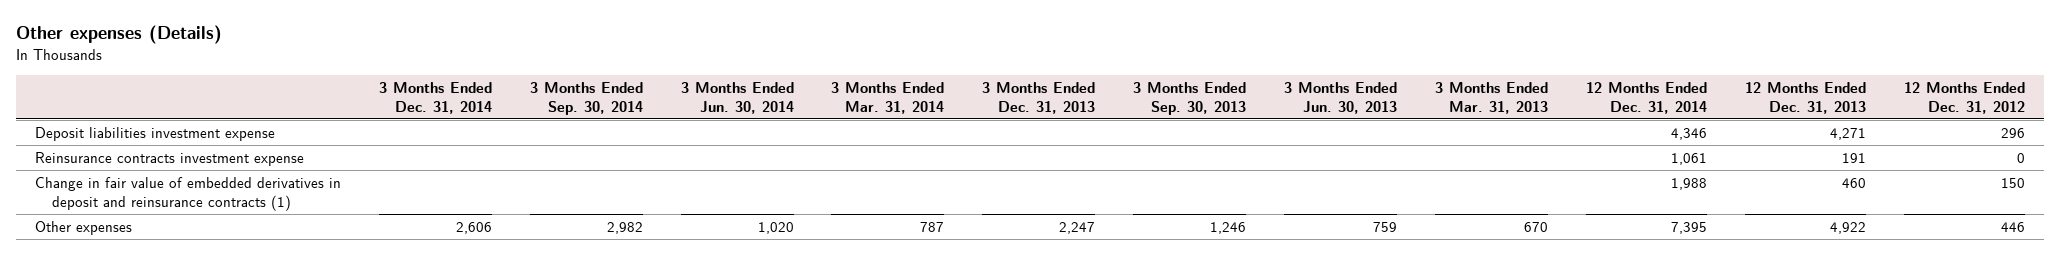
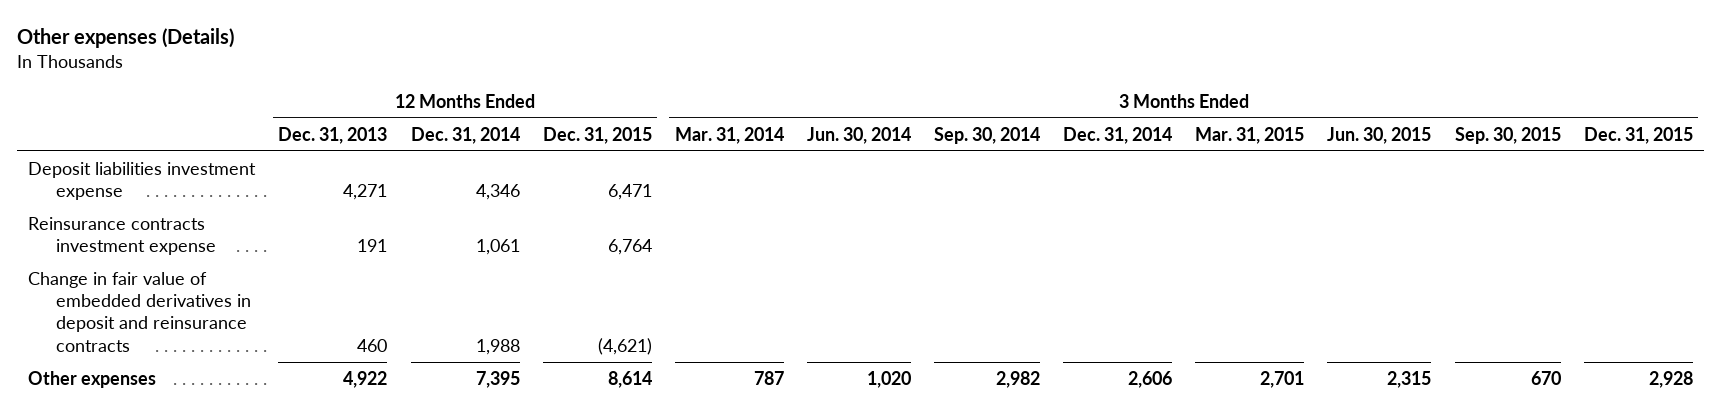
- | 3 Months Ended Dec. 31, 2014 | 3 Months Ended Sep. 30, 2014 | 3 Months Ended Jun. 30, 2014 | 3 Months Ended Mar. 31, 2014 | 3 Months Ended Dec. 31, 2013 | 3 Months Ended Sep. 30, 2013 | 3 Months Ended Jun. 30, 2013 | 3 Months Ended Mar. 31, 2013 | 12 Months Ended Dec. 31, 2014 | 12 Months Ended Dec. 31, 2013 | 12 Months Ended Dec. 31, 2012
+ | 12 Months Ended Dec. 31, 2013 | 12 Months Ended Dec. 31, 2014 | 12 Months Ended Dec. 31, 2015 | 3 Months Ended Mar. 31, 2014 | 3 Months Ended Jun. 30, 2014 | 3 Months Ended Sep. 30, 2014 | 3 Months Ended Dec. 31, 2014 | 3 Months Ended Mar. 31, 2015 | 3 Months Ended Jun. 30, 2015 | 3 Months Ended Sep. 30, 2015 | 3 Months Ended Dec. 31, 2015
- Change in fair value of embedded derivatives in deposit and reinsurance contracts (1) | | | | | | | | | 1,988 | 460 | 150
+ Change in fair value of embedded derivatives in deposit and reinsurance contracts | 460 | 1,988 | (4,621) | | | | | | | |

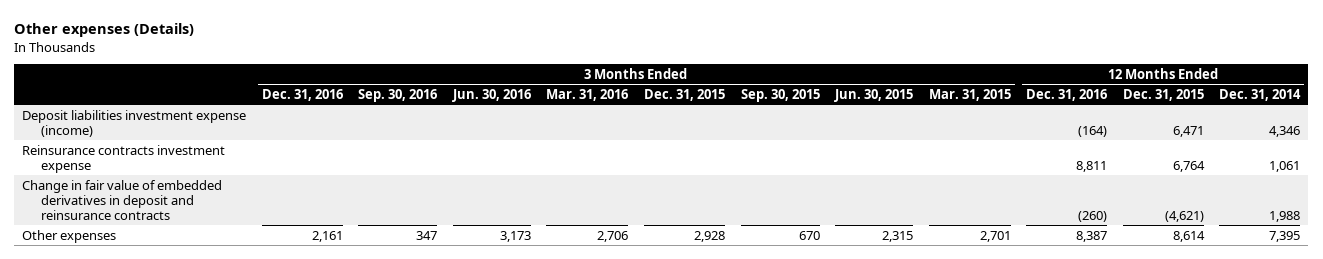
- | 12 Months Ended Dec. 31, 2013 | 12 Months Ended Dec. 31, 2014 | 12 Months Ended Dec. 31, 2015 | 3 Months Ended Mar. 31, 2014 | 3 Months Ended Jun. 30, 2014 | 3 Months Ended Sep. 30, 2014 | 3 Months Ended Dec. 31, 2014 | 3 Months Ended Mar. 31, 2015 | 3 Months Ended Jun. 30, 2015 | 3 Months Ended Sep. 30, 2015 | 3 Months Ended Dec. 31, 2015
+ | 3 Months Ended Dec. 31, 2016 | 3 Months Ended Sep. 30, 2016 | 3 Months Ended Jun. 30, 2016 | 3 Months Ended Mar. 31, 2016 | 3 Months Ended Dec. 31, 2015 | 3 Months Ended Sep. 30, 2015 | 3 Months Ended Jun. 30, 2015 | 3 Months Ended Mar. 31, 2015 | 12 Months Ended Dec. 31, 2016 | 12 Months Ended Dec. 31, 2015 | 12 Months Ended Dec. 31, 2014
- Deposit liabilities investment expense | 4,271 | 4,346 | 6,471 | | | | | | | |
+ Deposit liabilities investment expense (income) | | | | | | | | | (164) | 6,471 | 4,346

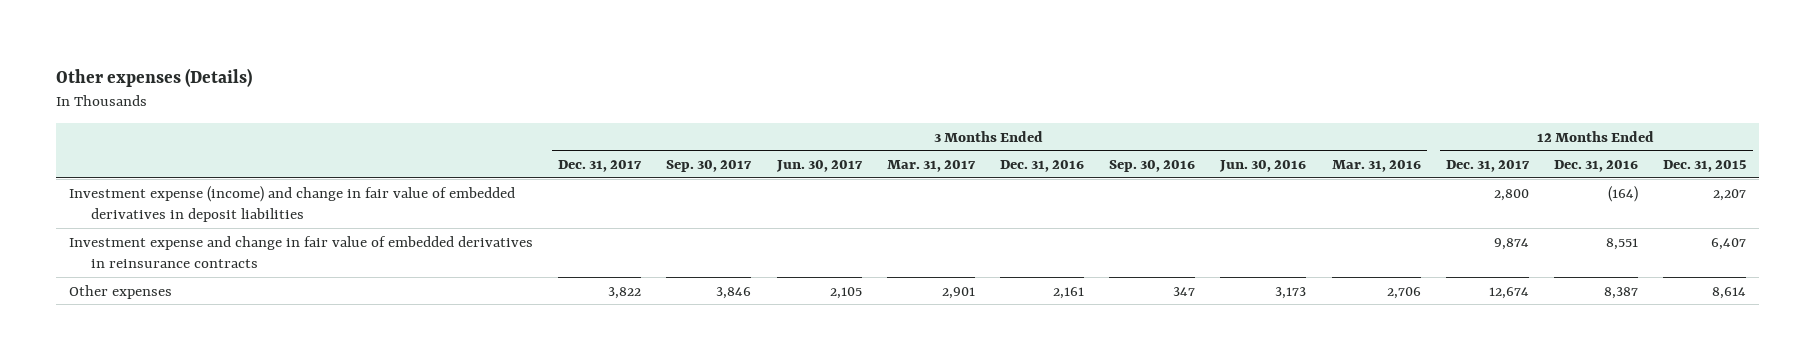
- | 3 Months Ended Dec. 31, 2016 | 3 Months Ended Sep. 30, 2016 | 3 Months Ended Jun. 30, 2016 | 3 Months Ended Mar. 31, 2016 | 3 Months Ended Dec. 31, 2015 | 3 Months Ended Sep. 30, 2015 | 3 Months Ended Jun. 30, 2015 | 3 Months Ended Mar. 31, 2015 | 12 Months Ended Dec. 31, 2016 | 12 Months Ended Dec. 31, 2015 | 12 Months Ended Dec. 31, 2014
+ | 3 Months Ended Dec. 31, 2017 | 3 Months Ended Sep. 30, 2017 | 3 Months Ended Jun. 30, 2017 | 3 Months Ended Mar. 31, 2017 | 3 Months Ended Dec. 31, 2016 | 3 Months Ended Sep. 30, 2016 | 3 Months Ended Jun. 30, 2016 | 3 Months Ended Mar. 31, 2016 | 12 Months Ended Dec. 31, 2017 | 12 Months Ended Dec. 31, 2016 | 12 Months Ended Dec. 31, 2015
- Deposit liabilities investment expense (income) | | | | | | | | | (164) | 6,471 | 4,346
- Reinsurance contracts investment expense | | | | | | | | | 8,811 | 6,764 | 1,061
- Change in fair value of embedded derivatives in deposit and reinsurance contracts | | | | | | | | | (260) | (4,621) | 1,988
+ Investment expense (income) and change in fair value of embedded derivatives in deposit liabilities | | | | | | | | | 2,800 | (164) | 2,207
+ Investment expense and change in fair value of embedded derivatives in reinsurance contracts | | | | | | | | | 9,874 | 8,551 | 6,407

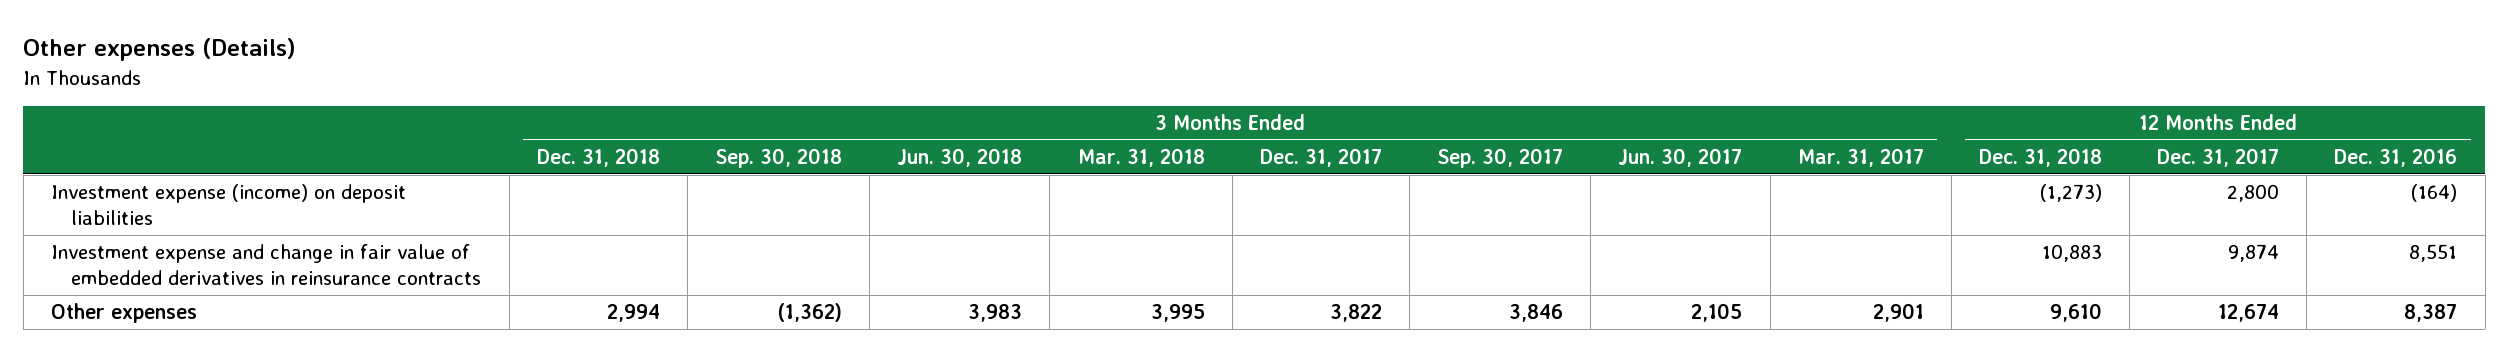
- | 3 Months Ended Dec. 31, 2017 | 3 Months Ended Sep. 30, 2017 | 3 Months Ended Jun. 30, 2017 | 3 Months Ended Mar. 31, 2017 | 3 Months Ended Dec. 31, 2016 | 3 Months Ended Sep. 30, 2016 | 3 Months Ended Jun. 30, 2016 | 3 Months Ended Mar. 31, 2016 | 12 Months Ended Dec. 31, 2017 | 12 Months Ended Dec. 31, 2016 | 12 Months Ended Dec. 31, 2015
+ | 3 Months Ended Dec. 31, 2018 | 3 Months Ended Sep. 30, 2018 | 3 Months Ended Jun. 30, 2018 | 3 Months Ended Mar. 31, 2018 | 3 Months Ended Dec. 31, 2017 | 3 Months Ended Sep. 30, 2017 | 3 Months Ended Jun. 30, 2017 | 3 Months Ended Mar. 31, 2017 | 12 Months Ended Dec. 31, 2018 | 12 Months Ended Dec. 31, 2017 | 12 Months Ended Dec. 31, 2016
- Investment expense (income) and change in fair value of embedded derivatives in deposit liabilities | | | | | | | | | 2,800 | (164) | 2,207
+ Investment expense (income) on deposit liabilities | | | | | | | | | (1,273) | 2,800 | (164)

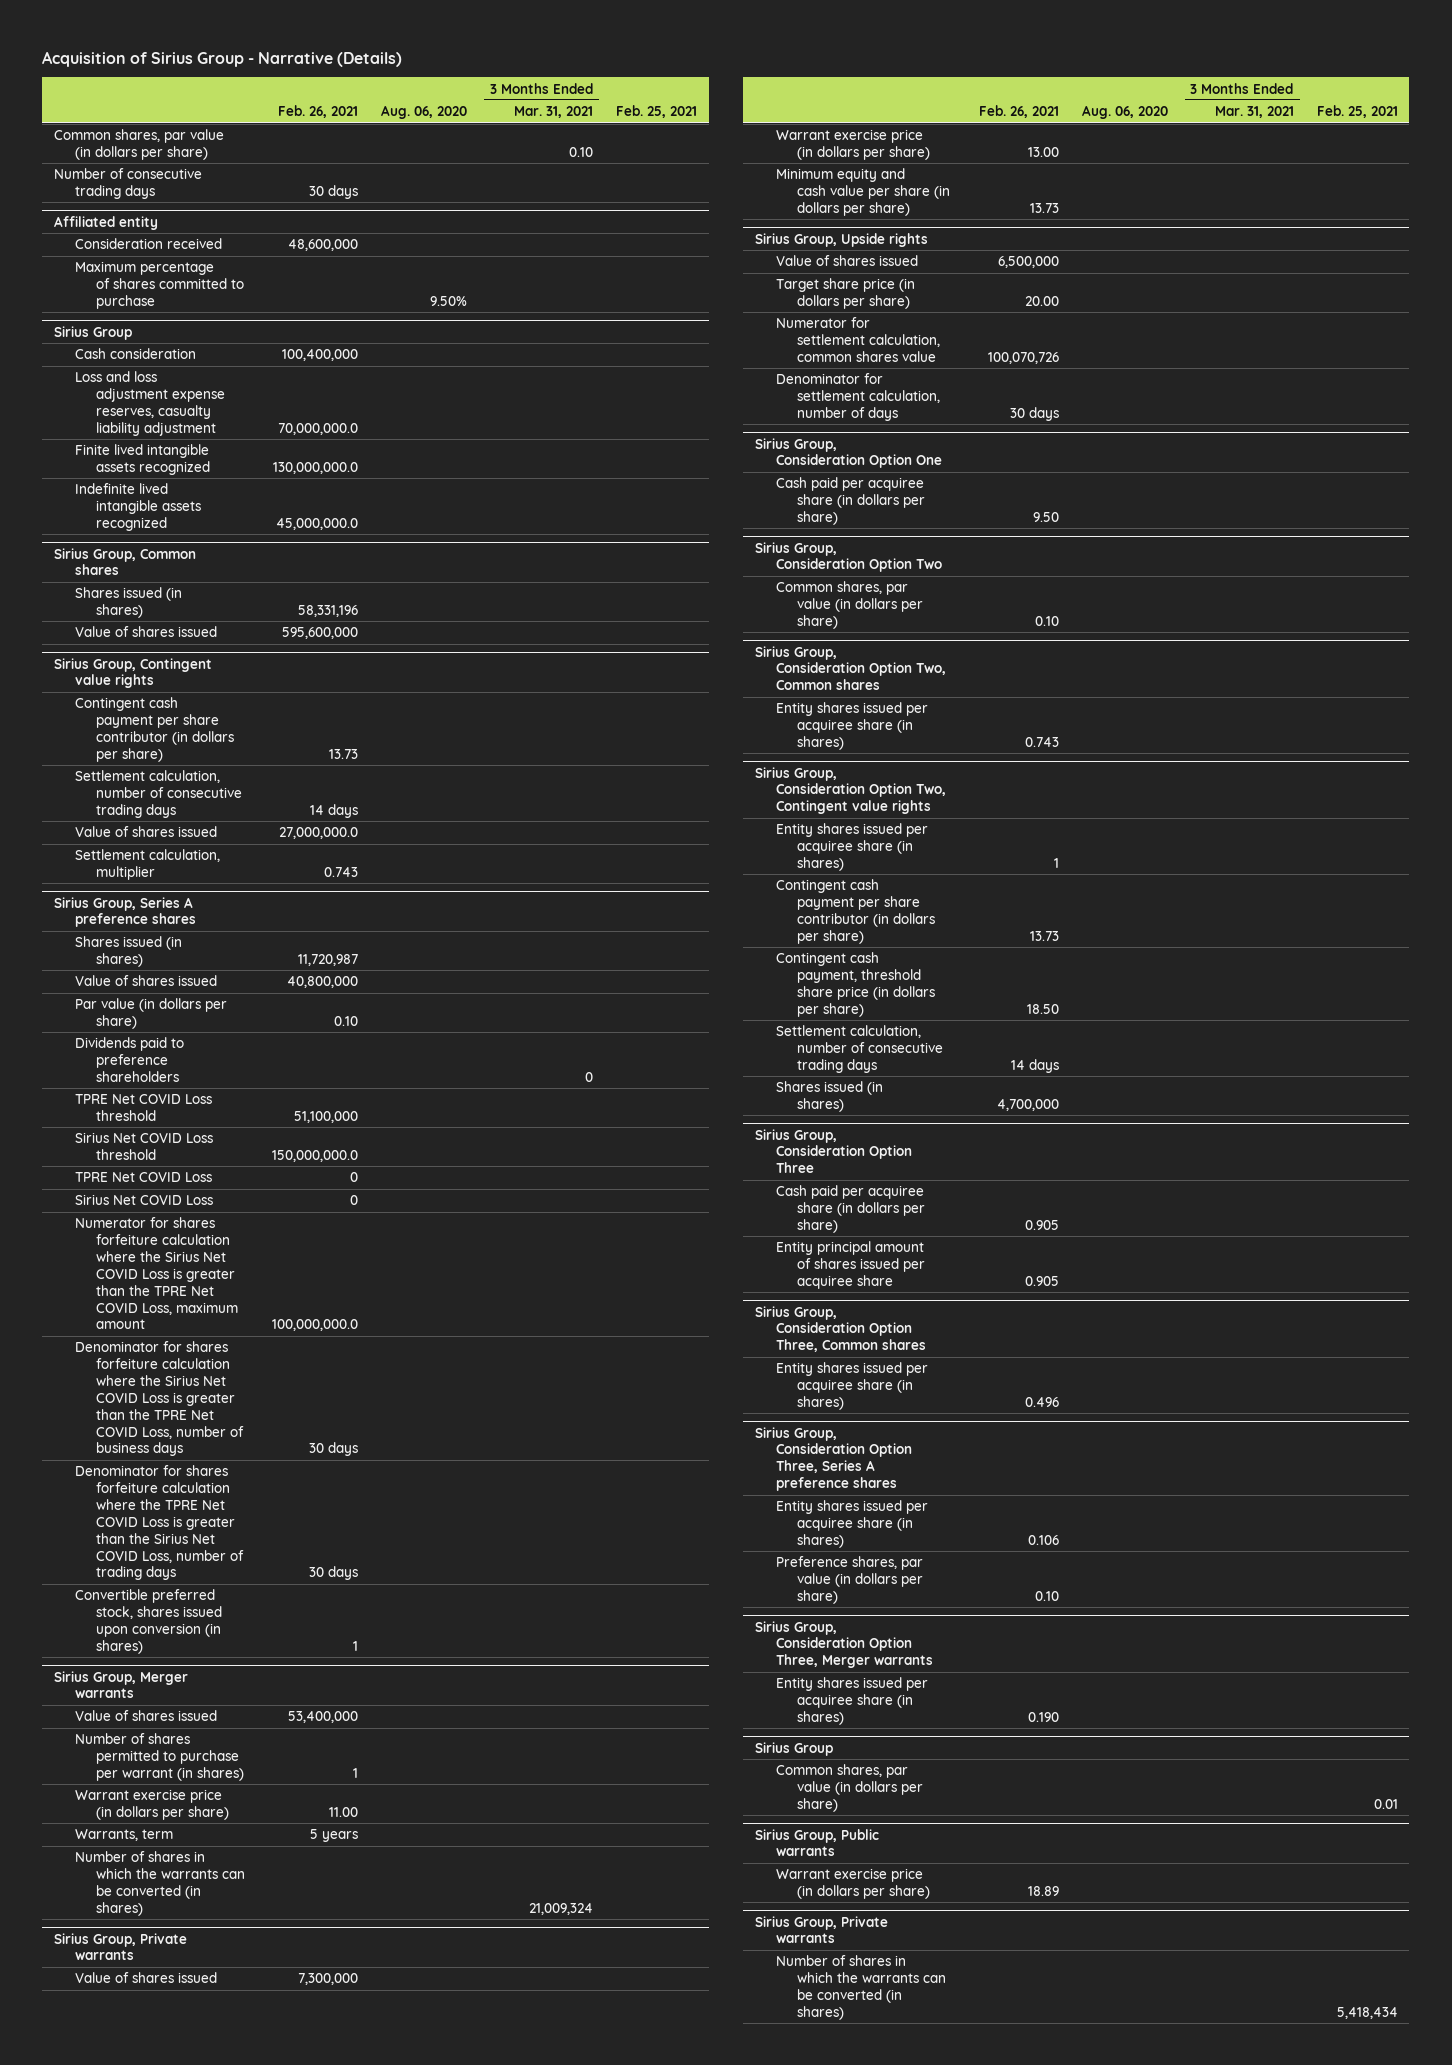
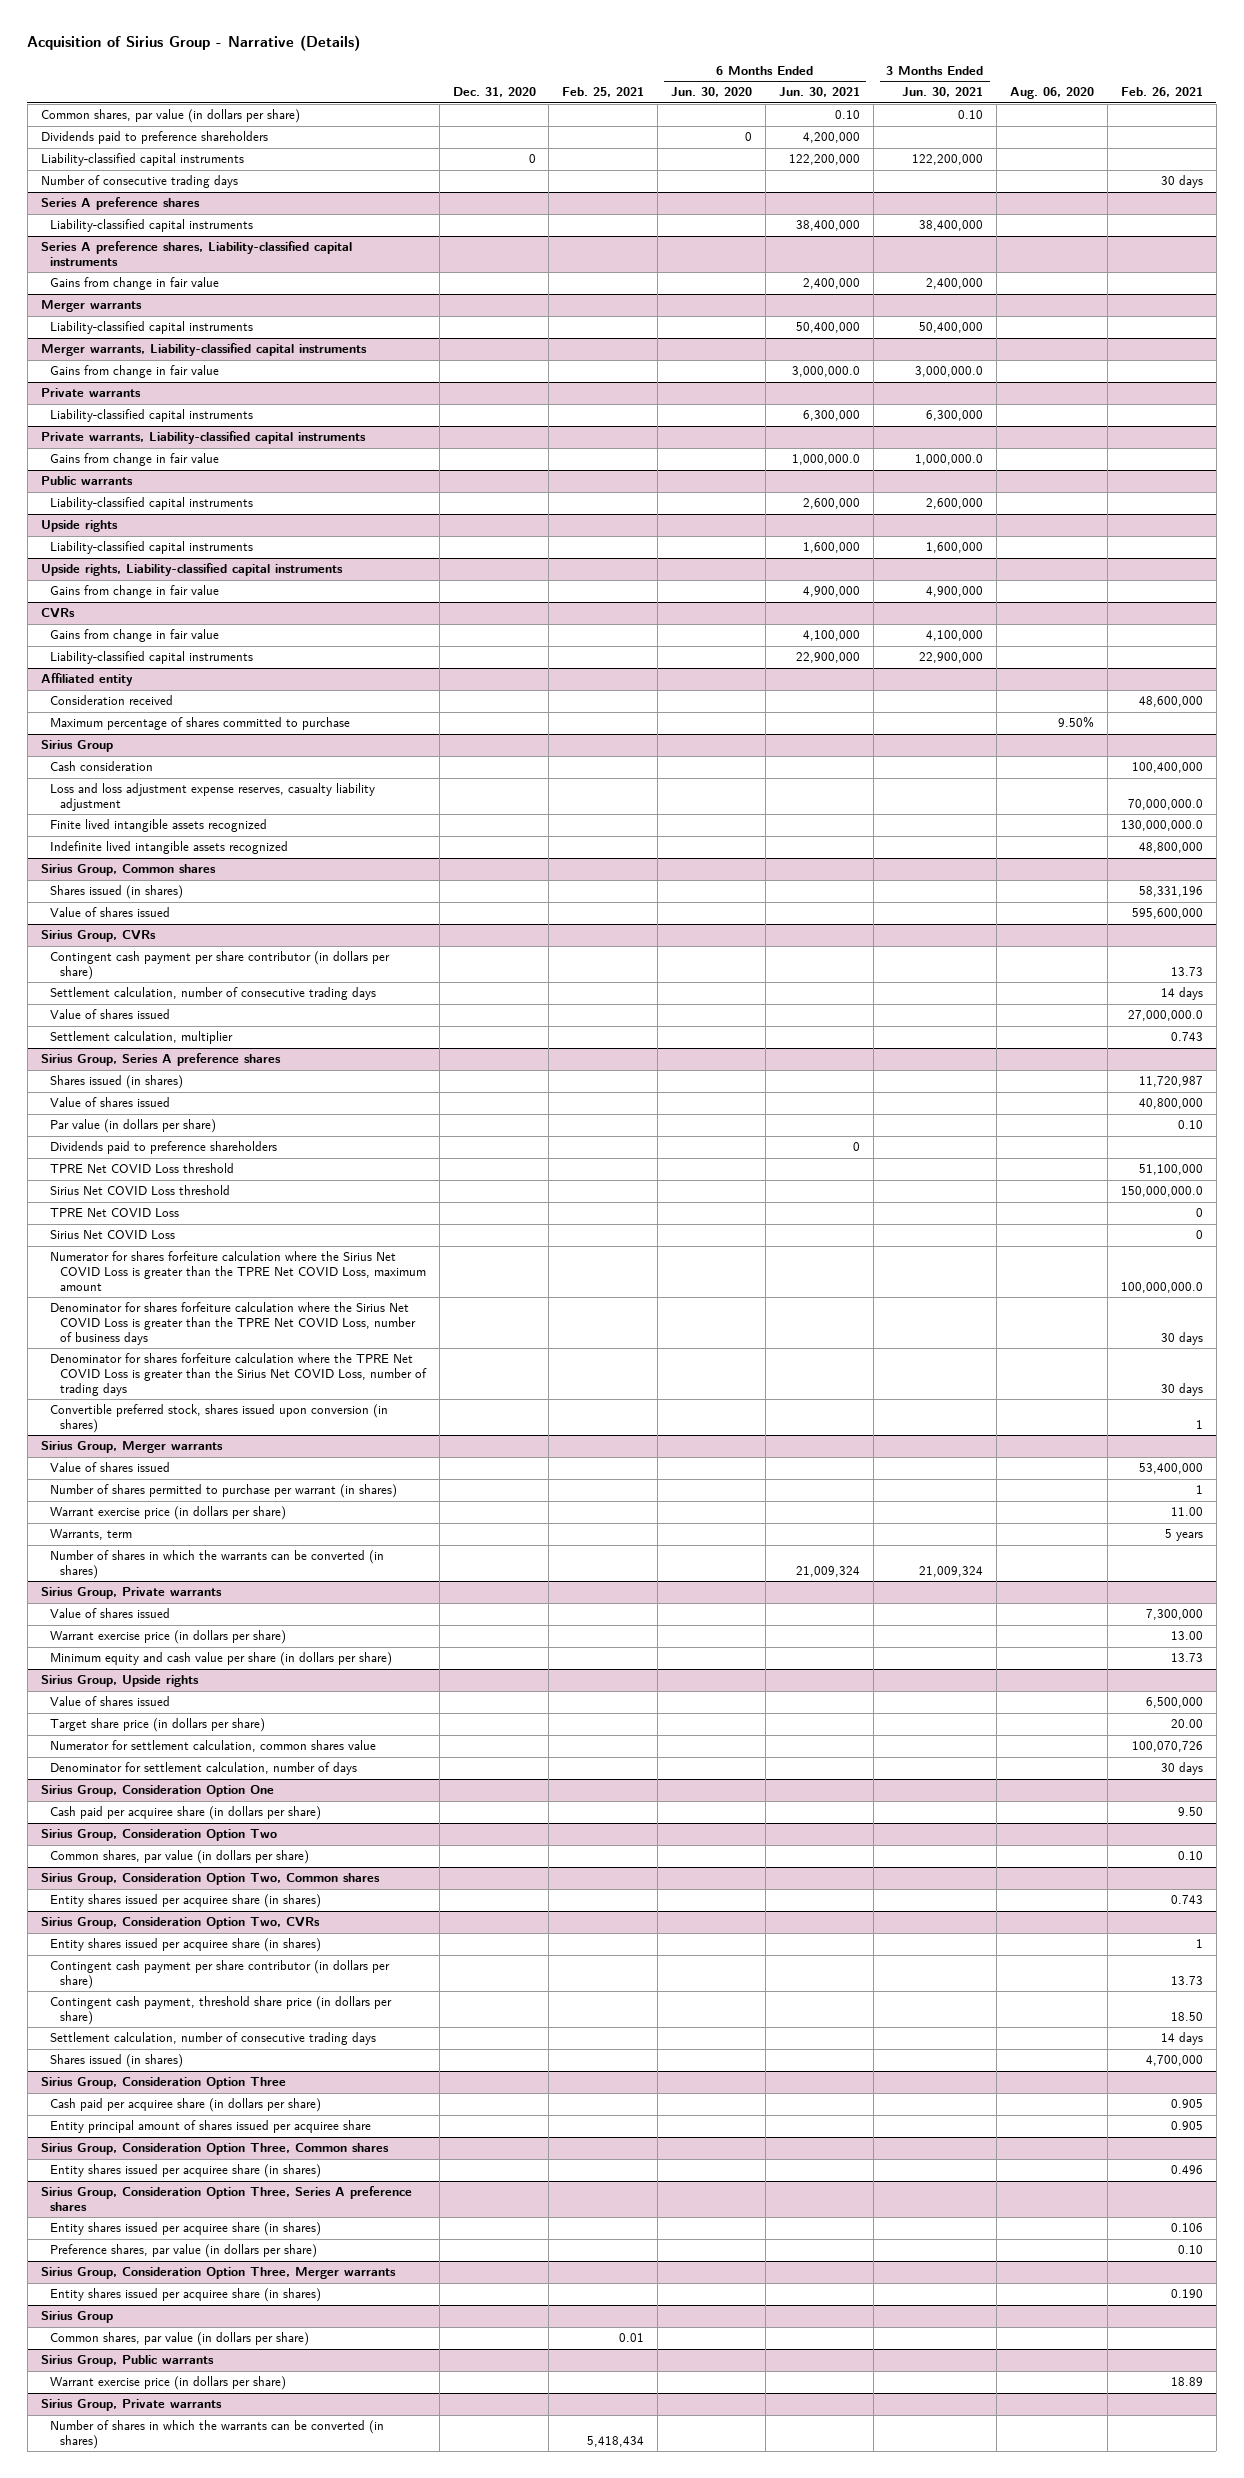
- | Feb. 26, 2021 | Aug. 06, 2020 | 3 Months Ended Mar. 31, 2021 | Feb. 25, 2021
+ | Dec. 31, 2020 | Feb. 25, 2021 | 6 Months Ended Jun. 30, 2020 | 6 Months Ended Jun. 30, 2021 | 3 Months Ended Jun. 30, 2021 | Aug. 06, 2020 | Feb. 26, 2021
+ Dividends paid to preference shareholders | | | 0 | 4,200,000 | | |
+ Liability-classified capital instruments | 0 | | | 122,200,000 | 122,200,000 | |
+ Series A preference shares
+ Liability-classified capital instruments | | | | 38,400,000 | 38,400,000 | |
+ Series A preference shares, Liability-classified capital instruments
+ Gains from change in fair value | | | | 2,400,000 | 2,400,000 | |
+ Merger warrants
+ Liability-classified capital instruments | | | | 50,400,000 | 50,400,000 | |
+ Merger warrants, Liability-classified capital instruments
+ Gains from change in fair value | | | | 3,000,000.0 | 3,000,000.0 | |
+ Private warrants
+ Liability-classified capital instruments | | | | 6,300,000 | 6,300,000 | |
+ Private warrants, Liability-classified capital instruments
+ Gains from change in fair value | | | | 1,000,000.0 | 1,000,000.0 | |
+ Public warrants
+ Liability-classified capital instruments | | | | 2,600,000 | 2,600,000 | |
+ Upside rights
+ Liability-classified capital instruments | | | | 1,600,000 | 1,600,000 | |
+ Upside rights, Liability-classified capital instruments
+ Gains from change in fair value | | | | 4,900,000 | 4,900,000 | |
+ CVRs
+ Gains from change in fair value | | | | 4,100,000 | 4,100,000 | |
+ Liability-classified capital instruments | | | | 22,900,000 | 22,900,000 | |
@ Sirius Group
- Indefinite lived intangible assets recognized | 45,000,000.0 | | |
+ Indefinite lived intangible assets recognized | | | | | | | 48,800,000
- Sirius Group, Contingent value rights
+ Sirius Group, CVRs
- Sirius Group, Consideration Option Two, Contingent value rights
+ Sirius Group, Consideration Option Two, CVRs

